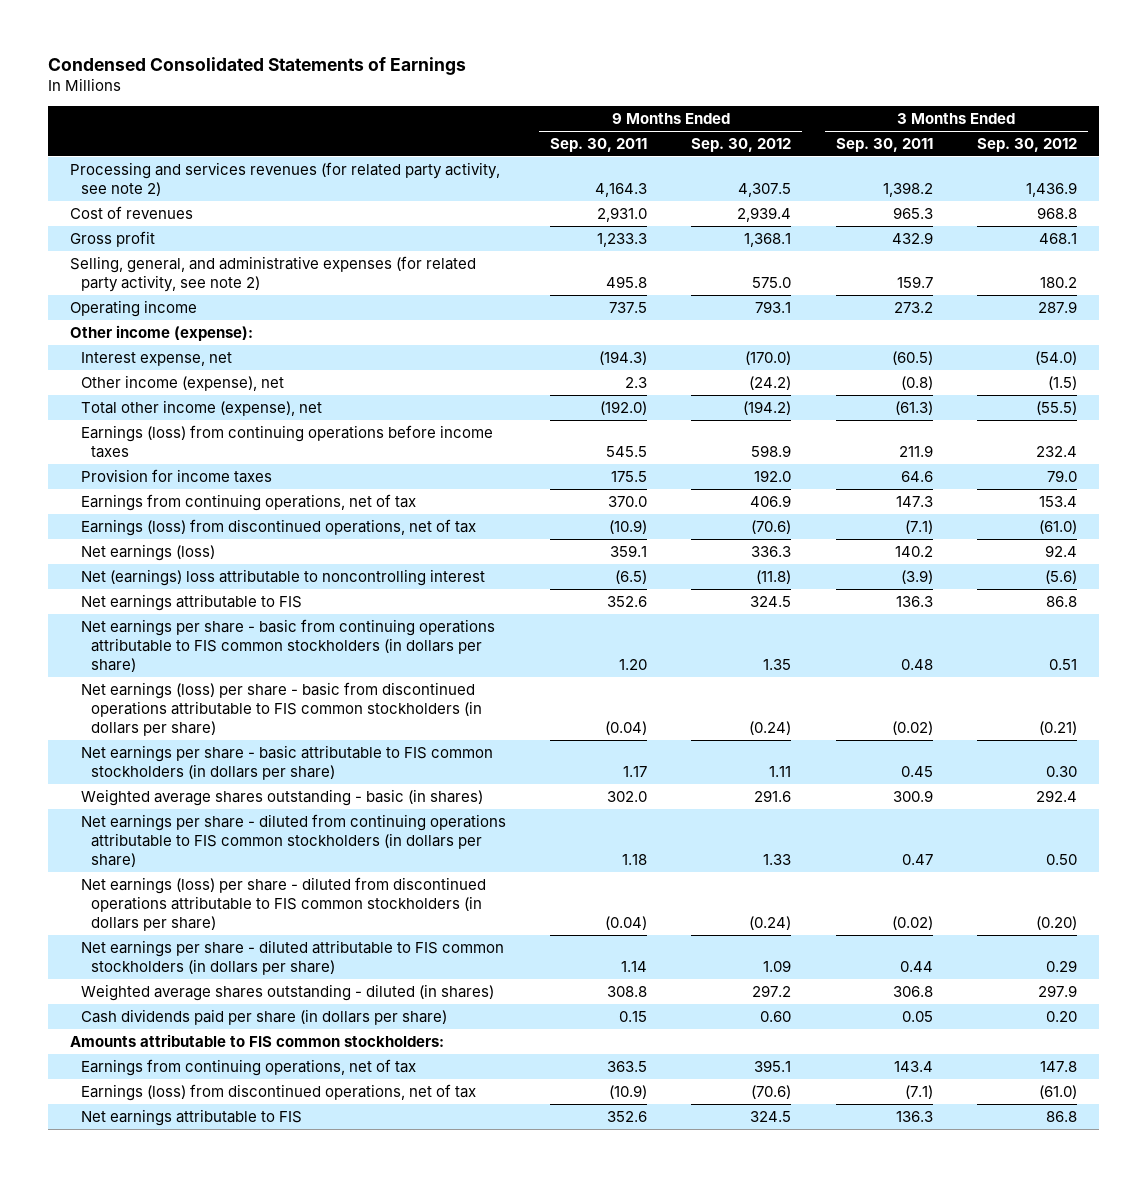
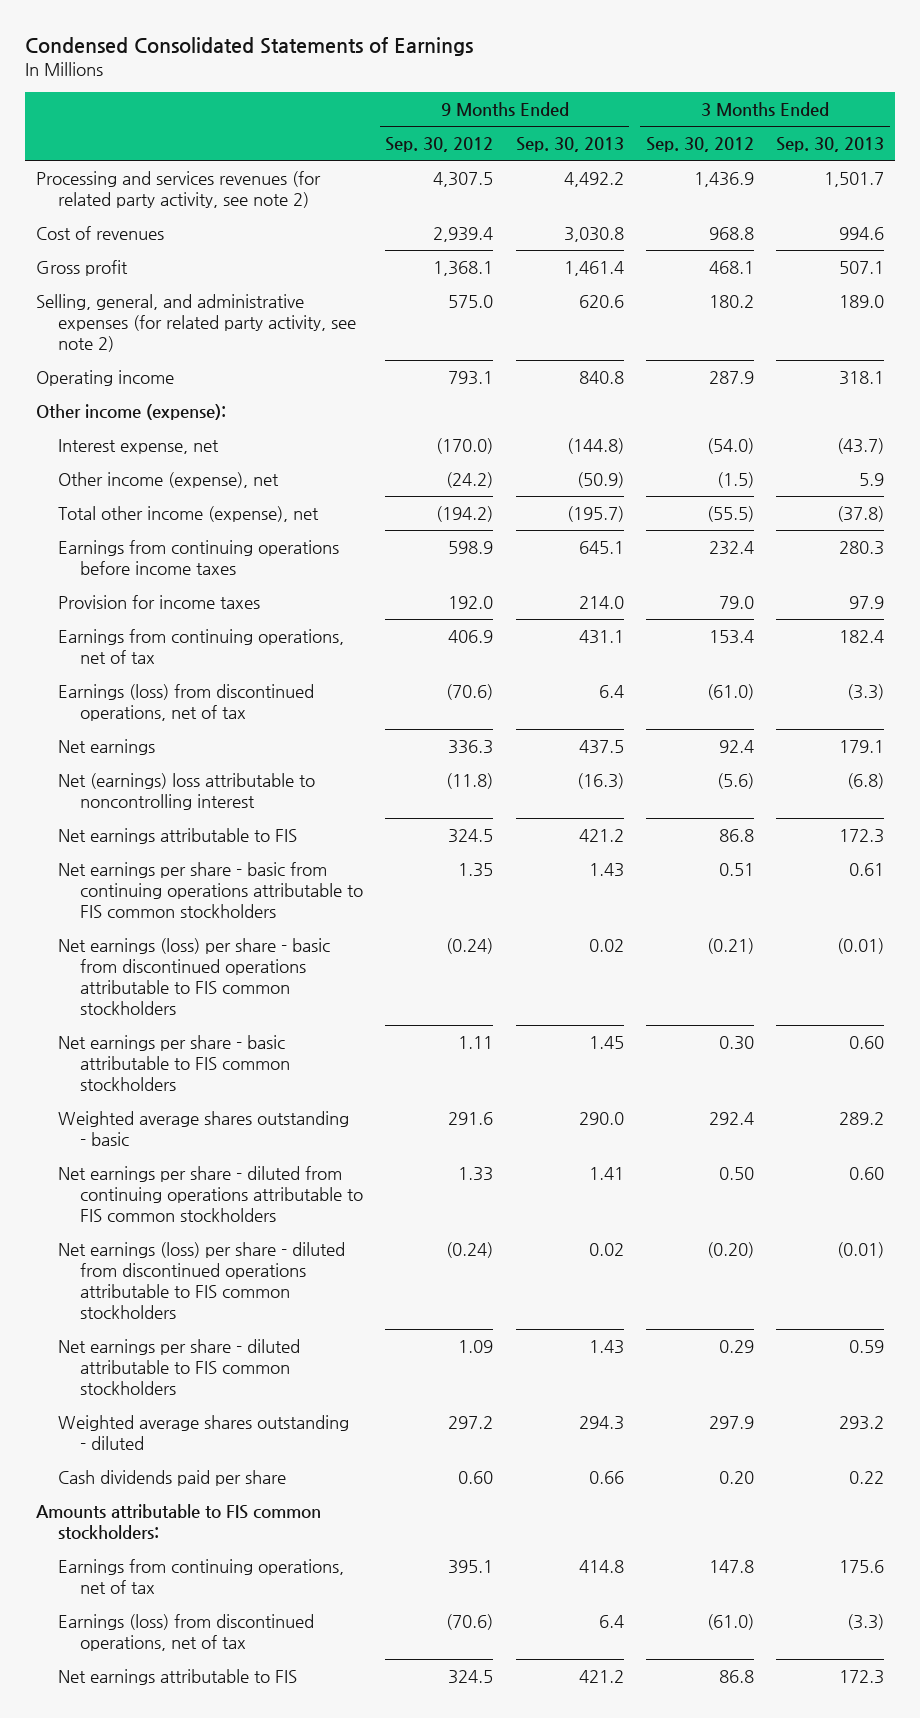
- | 9 Months Ended Sep. 30, 2011 | 9 Months Ended Sep. 30, 2012 | 3 Months Ended Sep. 30, 2011 | 3 Months Ended Sep. 30, 2012
+ | 9 Months Ended Sep. 30, 2012 | 9 Months Ended Sep. 30, 2013 | 3 Months Ended Sep. 30, 2012 | 3 Months Ended Sep. 30, 2013
- Earnings (loss) from continuing operations before income taxes | 545.5 | 598.9 | 211.9 | 232.4
+ Earnings from continuing operations before income taxes | 598.9 | 645.1 | 232.4 | 280.3
- Net earnings (loss) | 359.1 | 336.3 | 140.2 | 92.4
+ Net earnings | 336.3 | 437.5 | 92.4 | 179.1
- Net earnings per share - basic from continuing operations attributable to FIS common stockholders (in dollars per share) | 1.20 | 1.35 | 0.48 | 0.51
- Net earnings (loss) per share - basic from discontinued operations attributable to FIS common stockholders (in dollars per share) | (0.04) | (0.24) | (0.02) | (0.21)
- Net earnings per share - basic attributable to FIS common stockholders (in dollars per share) | 1.17 | 1.11 | 0.45 | 0.30
- Weighted average shares outstanding - basic (in shares) | 302.0 | 291.6 | 300.9 | 292.4
- Net earnings per share - diluted from continuing operations attributable to FIS common stockholders (in dollars per share) | 1.18 | 1.33 | 0.47 | 0.50
- Net earnings (loss) per share - diluted from discontinued operations attributable to FIS common stockholders (in dollars per share) | (0.04) | (0.24) | (0.02) | (0.20)
- Net earnings per share - diluted attributable to FIS common stockholders (in dollars per share) | 1.14 | 1.09 | 0.44 | 0.29
- Weighted average shares outstanding - diluted (in shares) | 308.8 | 297.2 | 306.8 | 297.9
- Cash dividends paid per share (in dollars per share) | 0.15 | 0.60 | 0.05 | 0.20
+ Net earnings per share - basic from continuing operations attributable to FIS common stockholders | 1.35 | 1.43 | 0.51 | 0.61
+ Net earnings (loss) per share - basic from discontinued operations attributable to FIS common stockholders | (0.24) | 0.02 | (0.21) | (0.01)
+ Net earnings per share - basic attributable to FIS common stockholders | 1.11 | 1.45 | 0.30 | 0.60
+ Weighted average shares outstanding - basic | 291.6 | 290.0 | 292.4 | 289.2
+ Net earnings per share - diluted from continuing operations attributable to FIS common stockholders | 1.33 | 1.41 | 0.50 | 0.60
+ Net earnings (loss) per share - diluted from discontinued operations attributable to FIS common stockholders | (0.24) | 0.02 | (0.20) | (0.01)
+ Net earnings per share - diluted attributable to FIS common stockholders | 1.09 | 1.43 | 0.29 | 0.59
+ Weighted average shares outstanding - diluted | 297.2 | 294.3 | 297.9 | 293.2
+ Cash dividends paid per share | 0.60 | 0.66 | 0.20 | 0.22

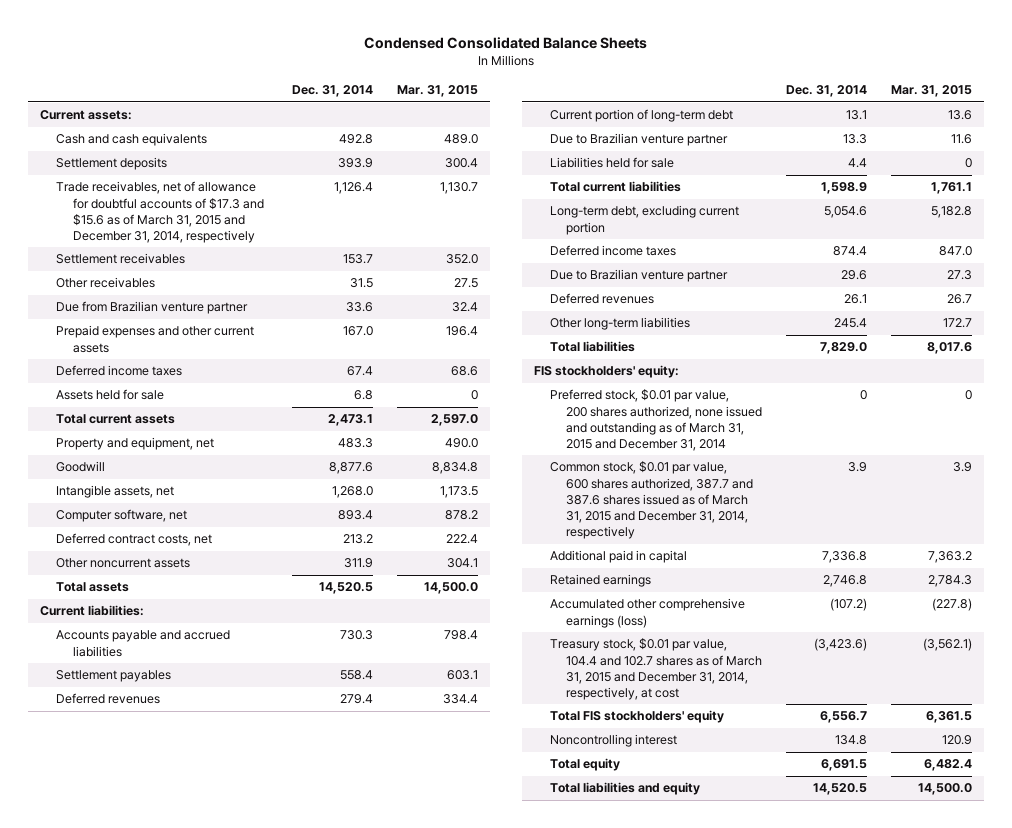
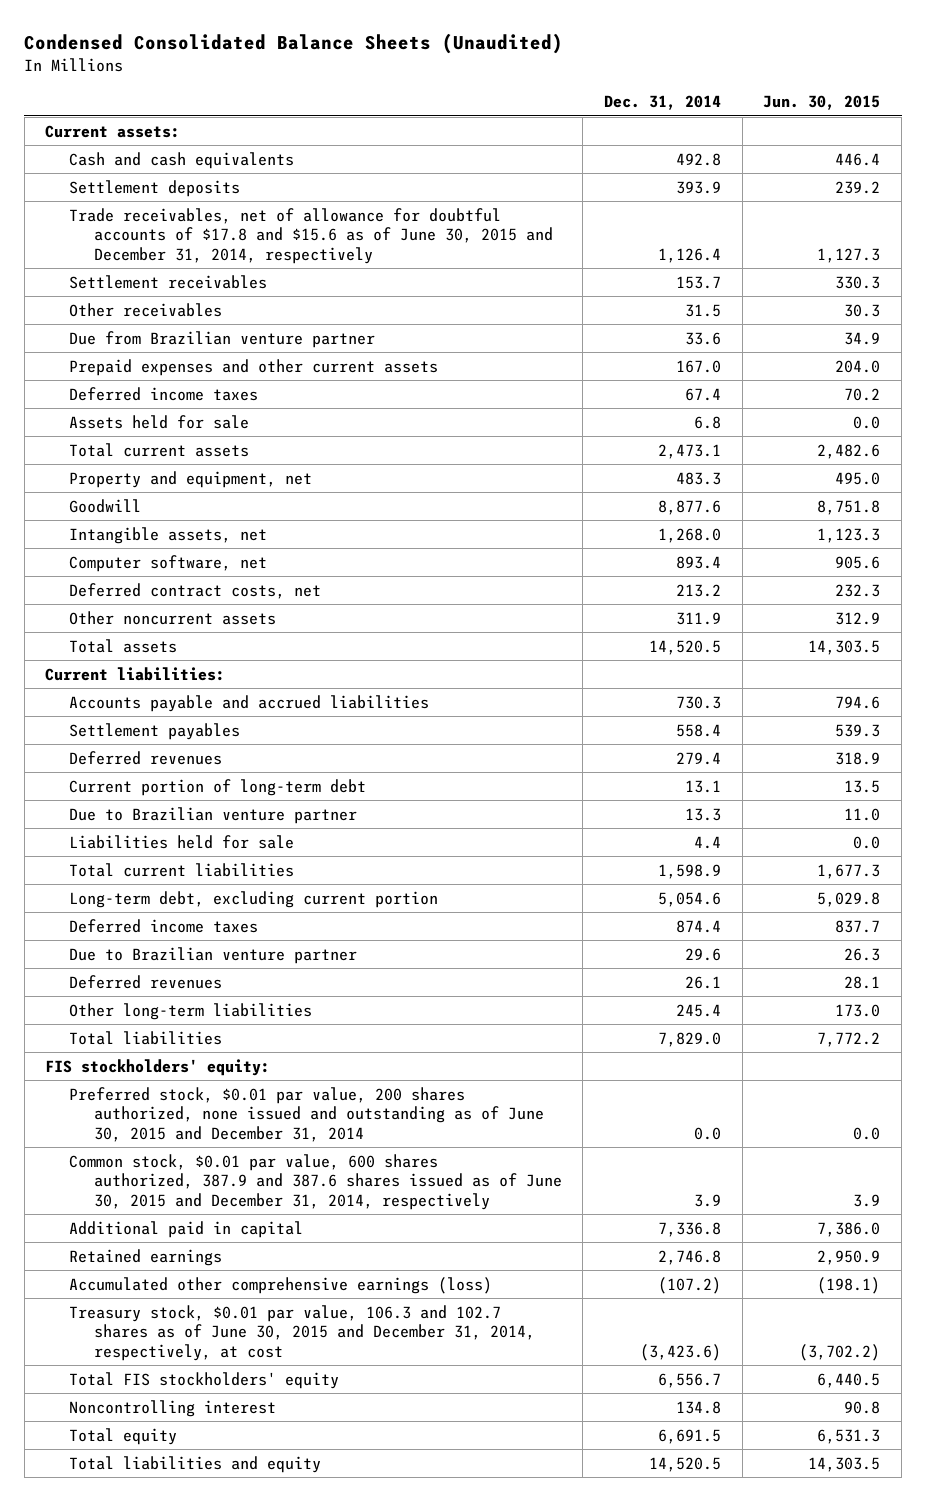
- Condensed Consolidated Balance Sheets
+ Condensed Consolidated Balance Sheets (Unaudited)
- | Dec. 31, 2014 | Mar. 31, 2015
+ | Dec. 31, 2014 | Jun. 30, 2015
- Trade receivables, net of allowance for doubtful accounts of $17.3 and $15.6 as of March 31, 2015 and December 31, 2014, respectively | 1,126.4 | 1,130.7
+ Trade receivables, net of allowance for doubtful accounts of $17.8 and $15.6 as of June 30, 2015 and December 31, 2014, respectively | 1,126.4 | 1,127.3
- Preferred stock, $0.01 par value, 200 shares authorized, none issued and outstanding as of March 31, 2015 and December 31, 2014 | 0 | 0
- Common stock, $0.01 par value, 600 shares authorized, 387.7 and 387.6 shares issued as of March 31, 2015 and December 31, 2014, respectively | 3.9 | 3.9
+ Preferred stock, $0.01 par value, 200 shares authorized, none issued and outstanding as of June 30, 2015 and December 31, 2014 | 0.0 | 0.0
+ Common stock, $0.01 par value, 600 shares authorized, 387.9 and 387.6 shares issued as of June 30, 2015 and December 31, 2014, respectively | 3.9 | 3.9
- Treasury stock, $0.01 par value, 104.4 and 102.7 shares as of March 31, 2015 and December 31, 2014, respectively, at cost | (3,423.6) | (3,562.1)
+ Treasury stock, $0.01 par value, 106.3 and 102.7 shares as of June 30, 2015 and December 31, 2014, respectively, at cost | (3,423.6) | (3,702.2)

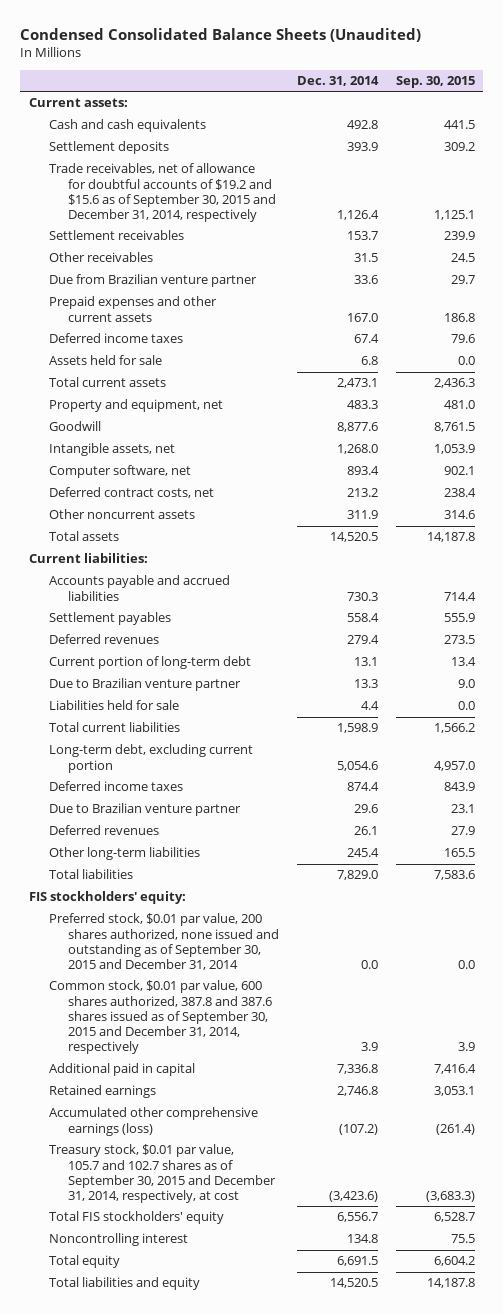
- | Dec. 31, 2014 | Jun. 30, 2015
+ | Dec. 31, 2014 | Sep. 30, 2015
- Trade receivables, net of allowance for doubtful accounts of $17.8 and $15.6 as of June 30, 2015 and December 31, 2014, respectively | 1,126.4 | 1,127.3
+ Trade receivables, net of allowance for doubtful accounts of $19.2 and $15.6 as of September 30, 2015 and December 31, 2014, respectively | 1,126.4 | 1,125.1
- Preferred stock, $0.01 par value, 200 shares authorized, none issued and outstanding as of June 30, 2015 and December 31, 2014 | 0.0 | 0.0
- Common stock, $0.01 par value, 600 shares authorized, 387.9 and 387.6 shares issued as of June 30, 2015 and December 31, 2014, respectively | 3.9 | 3.9
+ Preferred stock, $0.01 par value, 200 shares authorized, none issued and outstanding as of September 30, 2015 and December 31, 2014 | 0.0 | 0.0
+ Common stock, $0.01 par value, 600 shares authorized, 387.8 and 387.6 shares issued as of September 30, 2015 and December 31, 2014, respectively | 3.9 | 3.9
- Treasury stock, $0.01 par value, 106.3 and 102.7 shares as of June 30, 2015 and December 31, 2014, respectively, at cost | (3,423.6) | (3,702.2)
+ Treasury stock, $0.01 par value, 105.7 and 102.7 shares as of September 30, 2015 and December 31, 2014, respectively, at cost | (3,423.6) | (3,683.3)

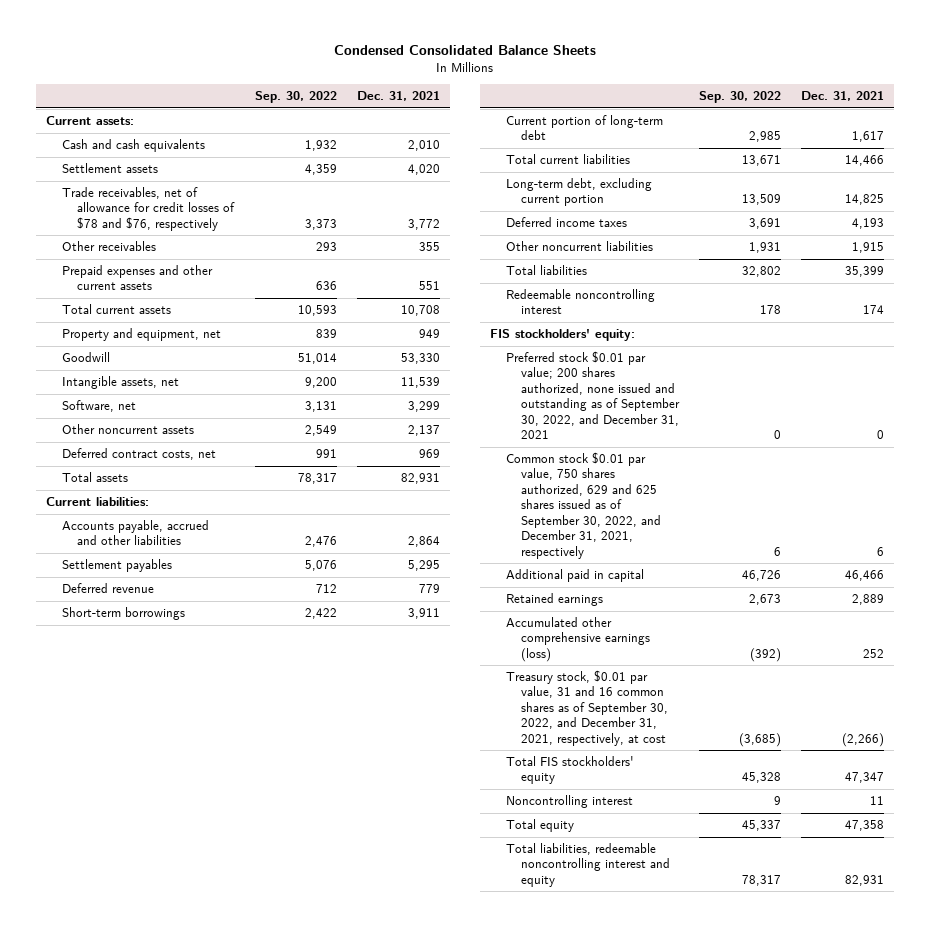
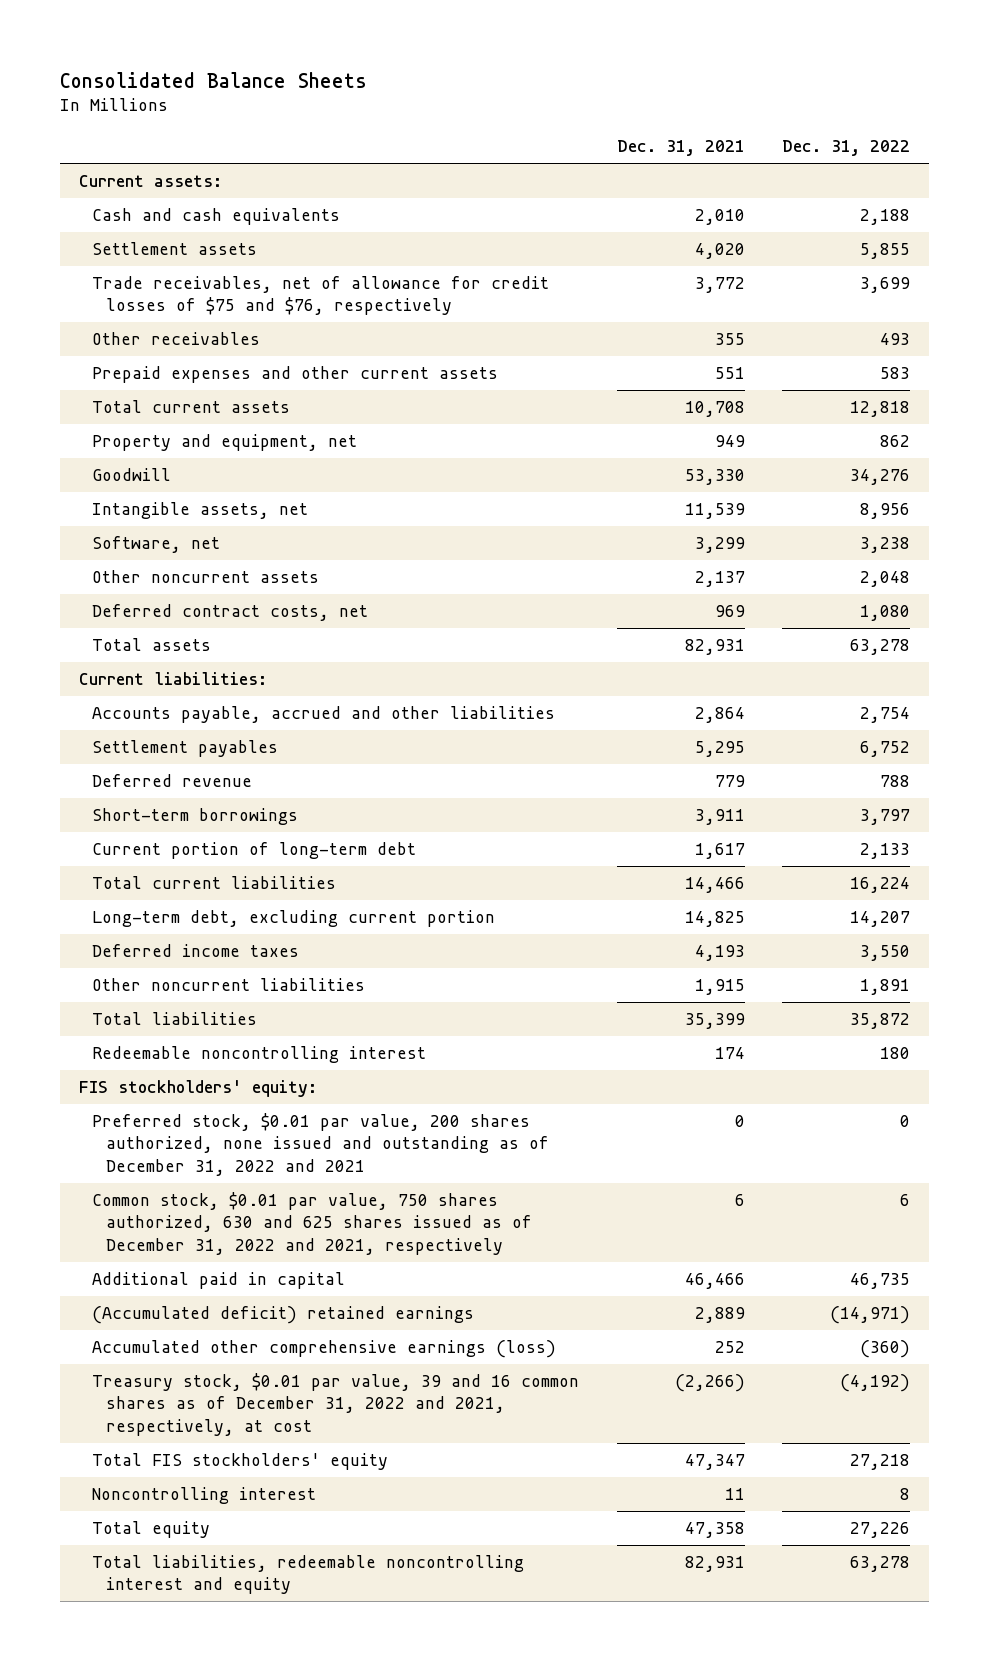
- Condensed Consolidated Balance Sheets
+ Consolidated Balance Sheets
- | Sep. 30, 2022 | Dec. 31, 2021
+ | Dec. 31, 2021 | Dec. 31, 2022
- Trade receivables, net of allowance for credit losses of $78 and $76, respectively | 3,373 | 3,772
+ Trade receivables, net of allowance for credit losses of $75 and $76, respectively | 3,772 | 3,699
- Preferred stock $0.01 par value; 200 shares authorized, none issued and outstanding as of September 30, 2022, and December 31, 2021 | 0 | 0
- Common stock $0.01 par value, 750 shares authorized, 629 and 625 shares issued as of September 30, 2022, and December 31, 2021, respectively | 6 | 6
+ Preferred stock, $0.01 par value, 200 shares authorized, none issued and outstanding as of December 31, 2022 and 2021 | 0 | 0
+ Common stock, $0.01 par value, 750 shares authorized, 630 and 625 shares issued as of December 31, 2022 and 2021, respectively | 6 | 6
- Retained earnings | 2,673 | 2,889
+ (Accumulated deficit) retained earnings | 2,889 | (14,971)
- Treasury stock, $0.01 par value, 31 and 16 common shares as of September 30, 2022, and December 31, 2021, respectively, at cost | (3,685) | (2,266)
+ Treasury stock, $0.01 par value, 39 and 16 common shares as of December 31, 2022 and 2021, respectively, at cost | (2,266) | (4,192)

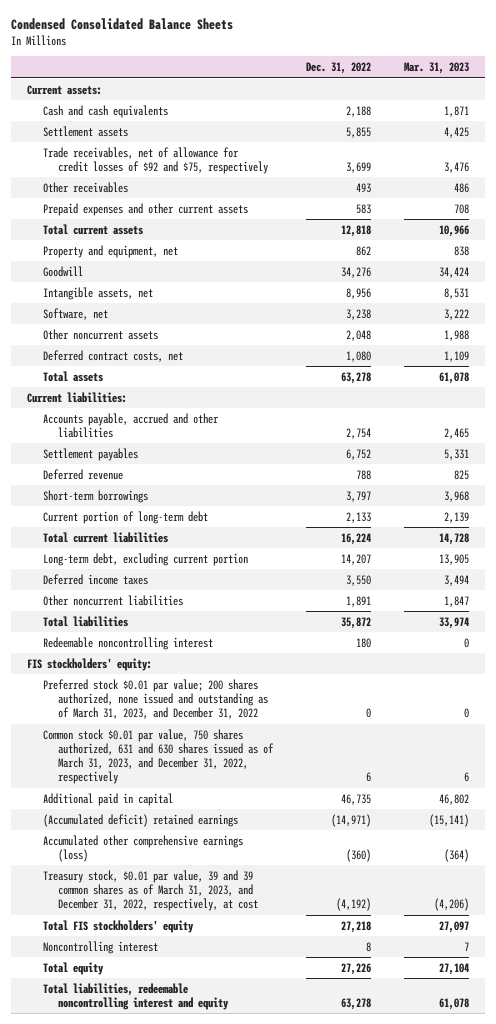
- Consolidated Balance Sheets
+ Condensed Consolidated Balance Sheets
- | Dec. 31, 2021 | Dec. 31, 2022
+ | Dec. 31, 2022 | Mar. 31, 2023
- Trade receivables, net of allowance for credit losses of $75 and $76, respectively | 3,772 | 3,699
+ Trade receivables, net of allowance for credit losses of $92 and $75, respectively | 3,699 | 3,476
- Preferred stock, $0.01 par value, 200 shares authorized, none issued and outstanding as of December 31, 2022 and 2021 | 0 | 0
- Common stock, $0.01 par value, 750 shares authorized, 630 and 625 shares issued as of December 31, 2022 and 2021, respectively | 6 | 6
+ Preferred stock $0.01 par value; 200 shares authorized, none issued and outstanding as of March 31, 2023, and December 31, 2022 | 0 | 0
+ Common stock $0.01 par value, 750 shares authorized, 631 and 630 shares issued as of March 31, 2023, and December 31, 2022, respectively | 6 | 6
- Treasury stock, $0.01 par value, 39 and 16 common shares as of December 31, 2022 and 2021, respectively, at cost | (2,266) | (4,192)
+ Treasury stock, $0.01 par value, 39 and 39 common shares as of March 31, 2023, and December 31, 2022, respectively, at cost | (4,192) | (4,206)

